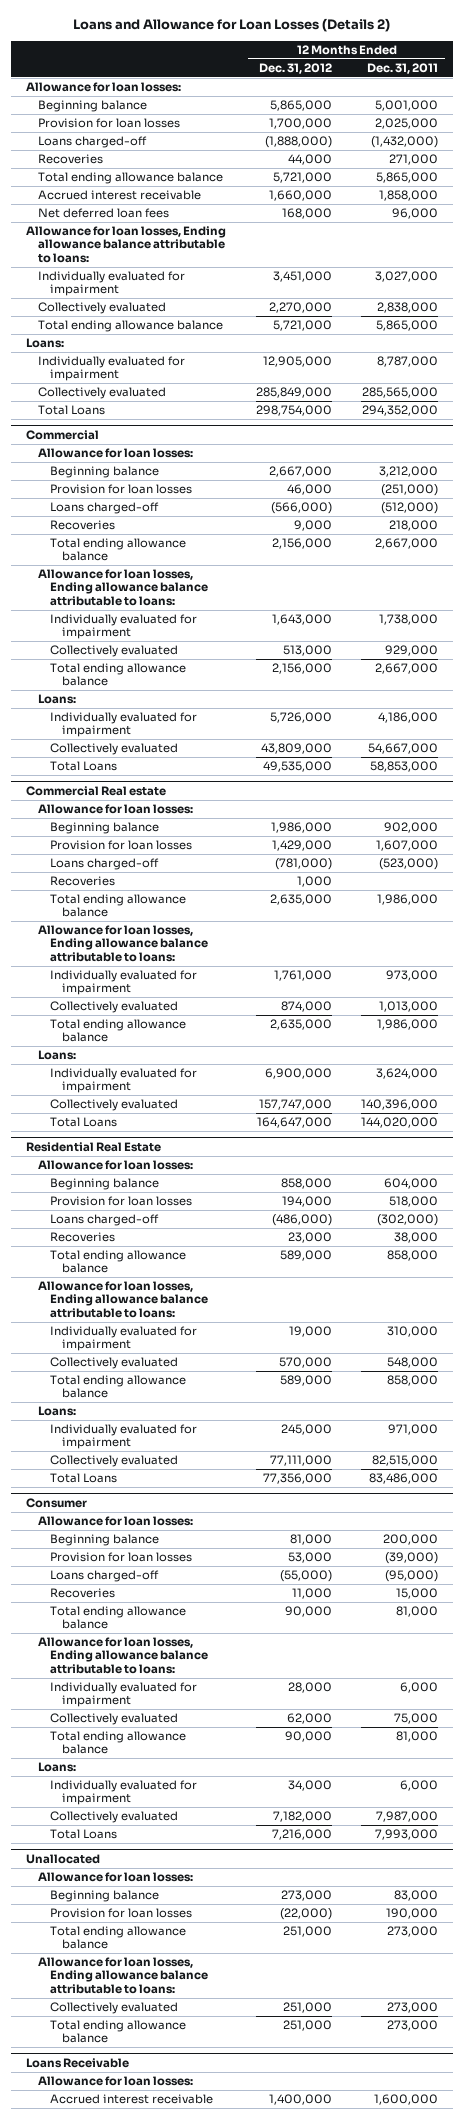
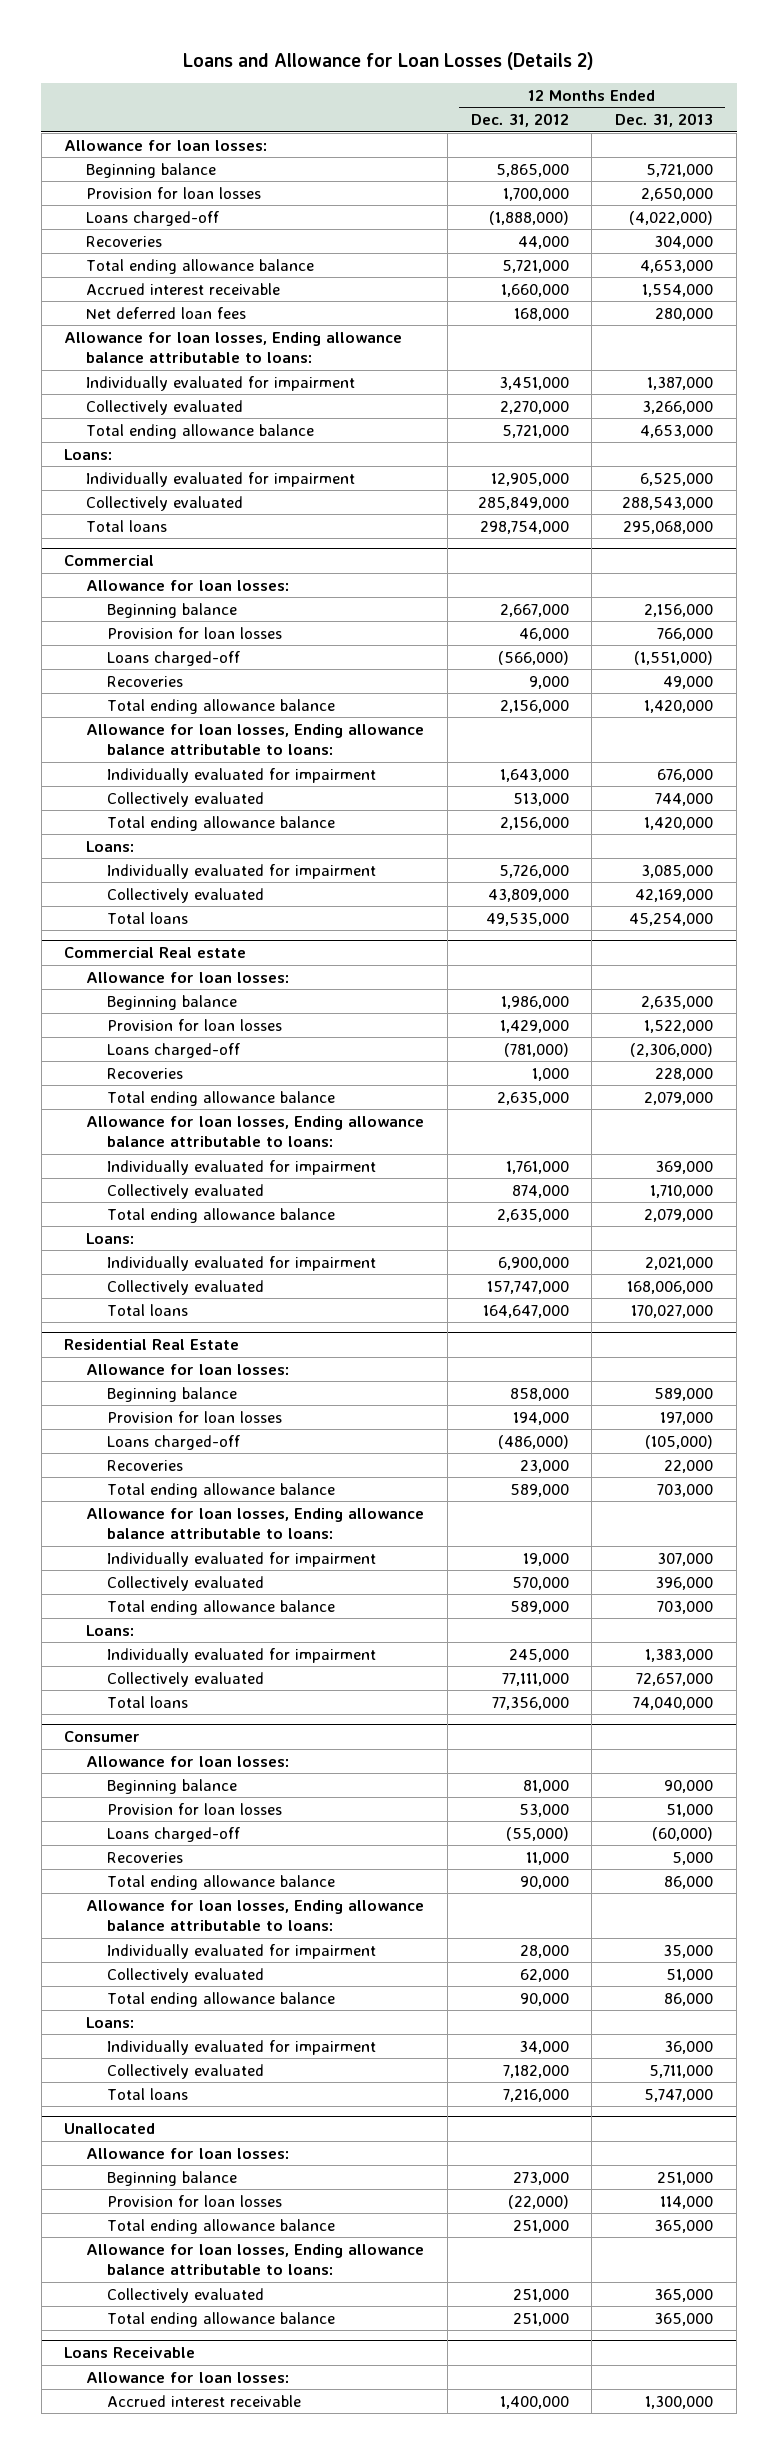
- | 12 Months Ended Dec. 31, 2012 | 12 Months Ended Dec. 31, 2011
+ | 12 Months Ended Dec. 31, 2012 | 12 Months Ended Dec. 31, 2013
- Total Loans | 298,754,000 | 294,352,000
+ Total loans | 298,754,000 | 295,068,000
@ Commercial
- Total Loans | 49,535,000 | 58,853,000
+ Total loans | 49,535,000 | 45,254,000
@ Commercial Real estate
- Total Loans | 164,647,000 | 144,020,000
+ Total loans | 164,647,000 | 170,027,000
@ Residential Real Estate
- Total Loans | 77,356,000 | 83,486,000
+ Total loans | 77,356,000 | 74,040,000
@ Consumer
- Total Loans | 7,216,000 | 7,993,000
+ Total loans | 7,216,000 | 5,747,000

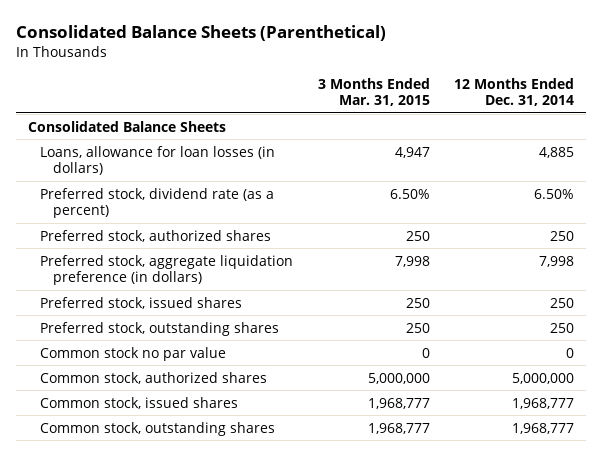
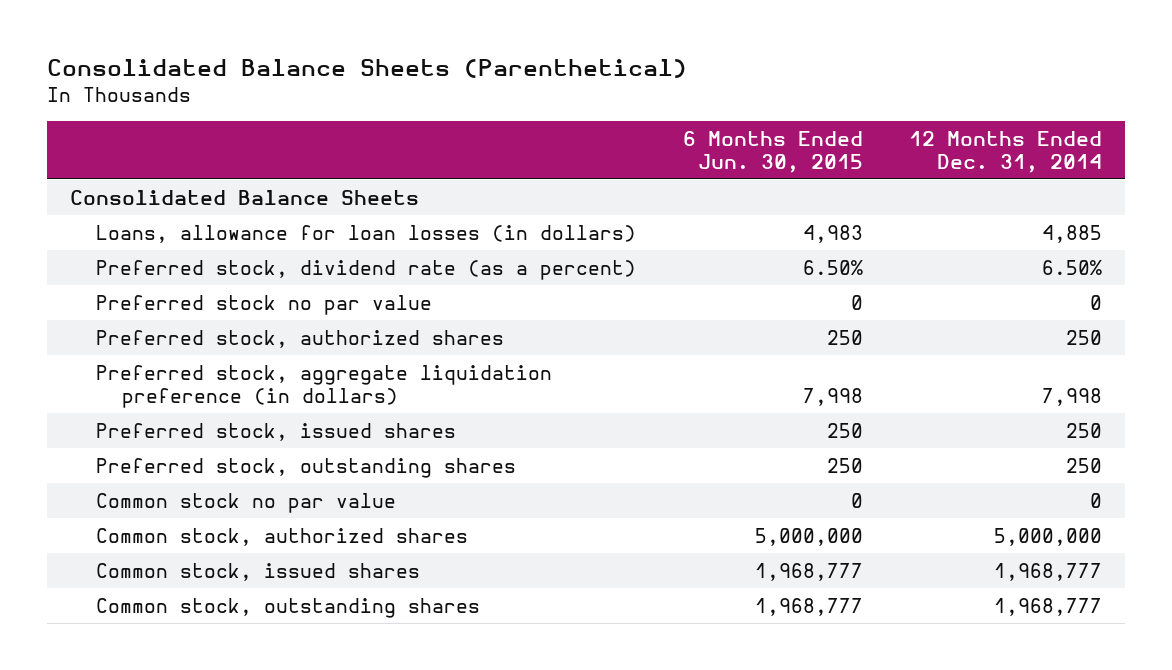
- | 3 Months Ended Mar. 31, 2015 | 12 Months Ended Dec. 31, 2014
+ | 6 Months Ended Jun. 30, 2015 | 12 Months Ended Dec. 31, 2014
+ Preferred stock no par value | 0 | 0

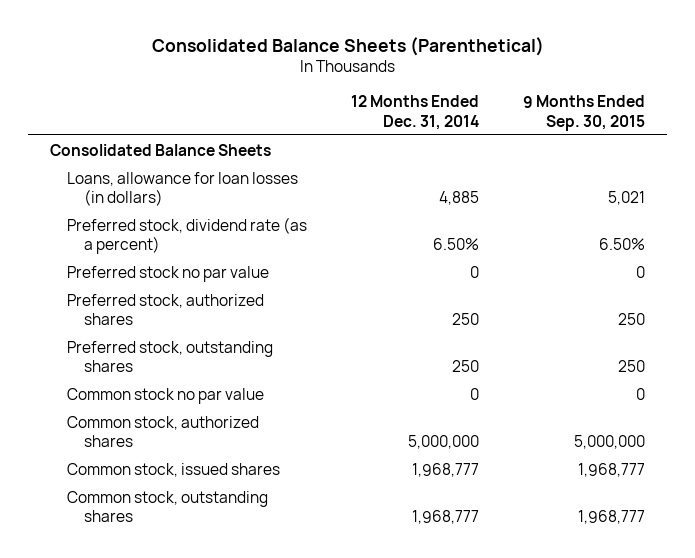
- | 6 Months Ended Jun. 30, 2015 | 12 Months Ended Dec. 31, 2014
+ | 12 Months Ended Dec. 31, 2014 | 9 Months Ended Sep. 30, 2015
- Preferred stock, aggregate liquidation preference (in dollars) | 7,998 | 7,998
- Preferred stock, issued shares | 250 | 250

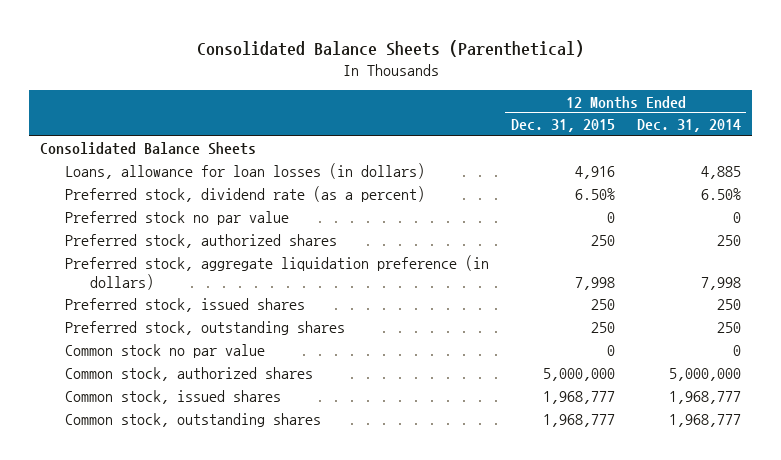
- | 12 Months Ended Dec. 31, 2014 | 9 Months Ended Sep. 30, 2015
+ | 12 Months Ended Dec. 31, 2015 | 12 Months Ended Dec. 31, 2014
+ Preferred stock, aggregate liquidation preference (in dollars) | 7,998 | 7,998
+ Preferred stock, issued shares | 250 | 250

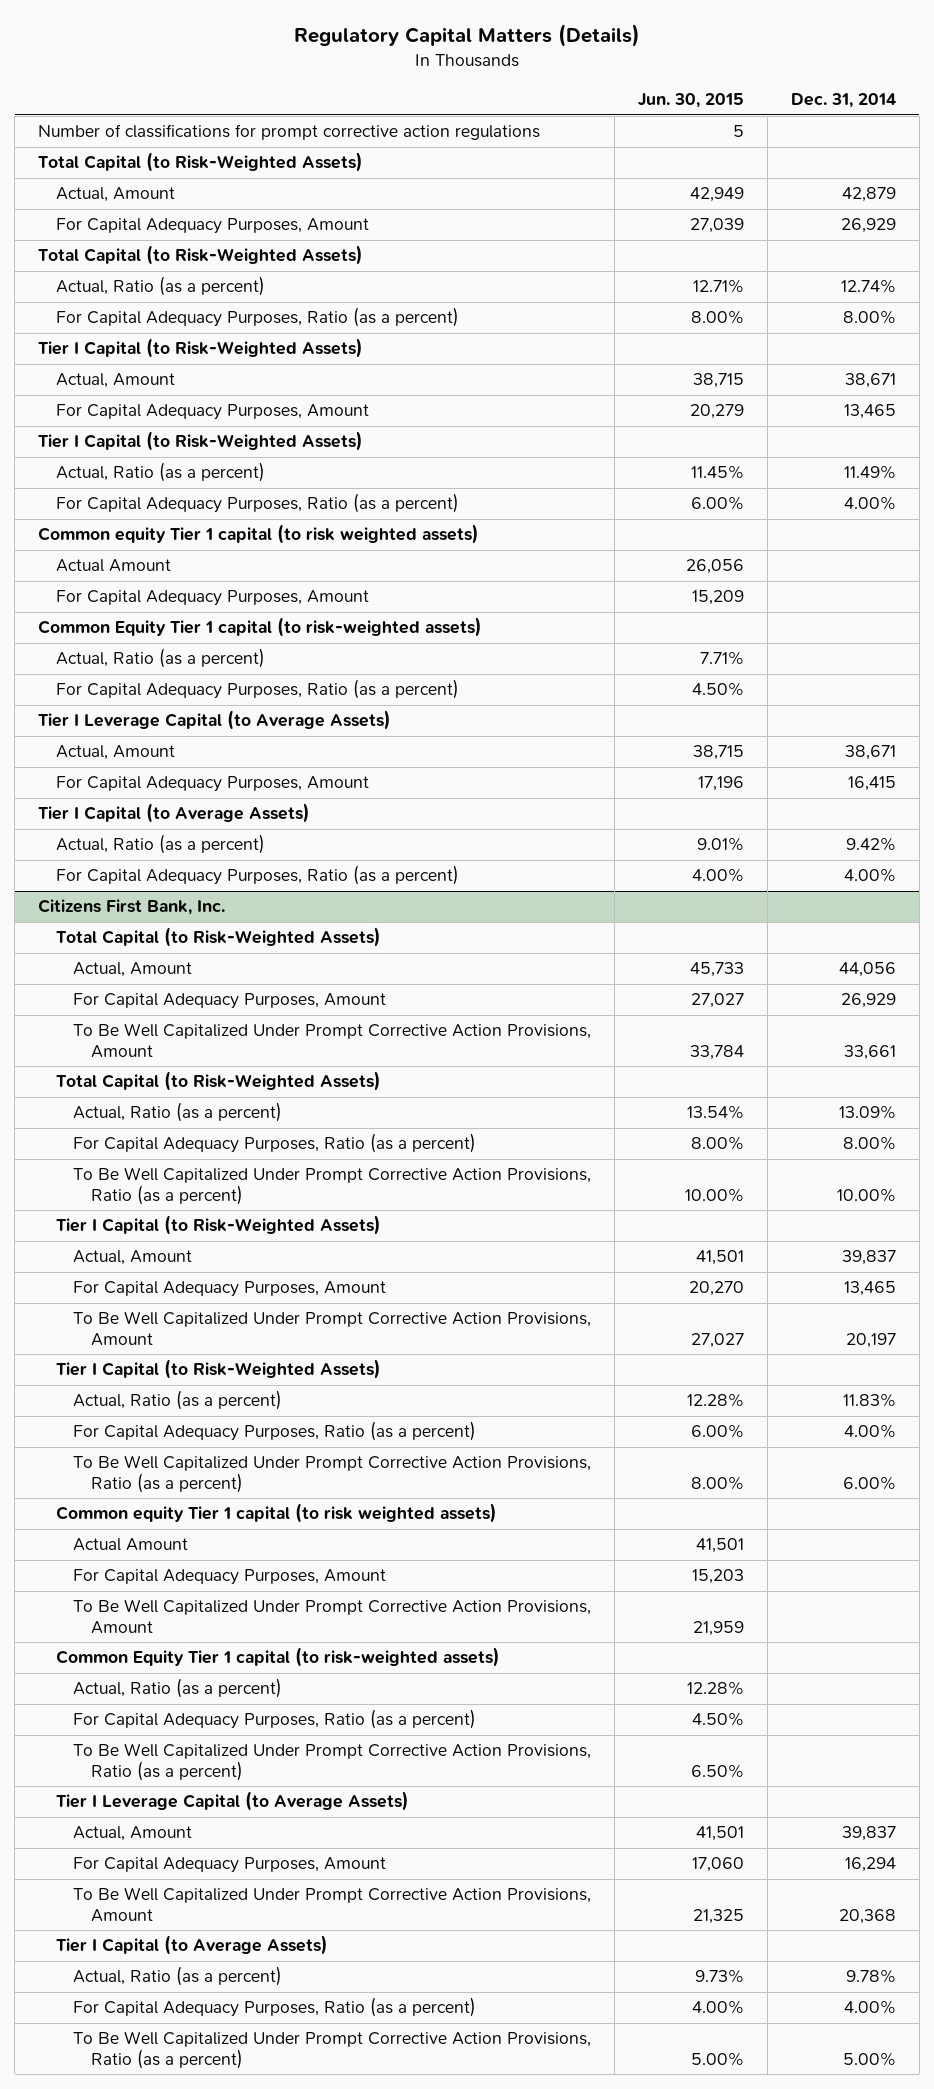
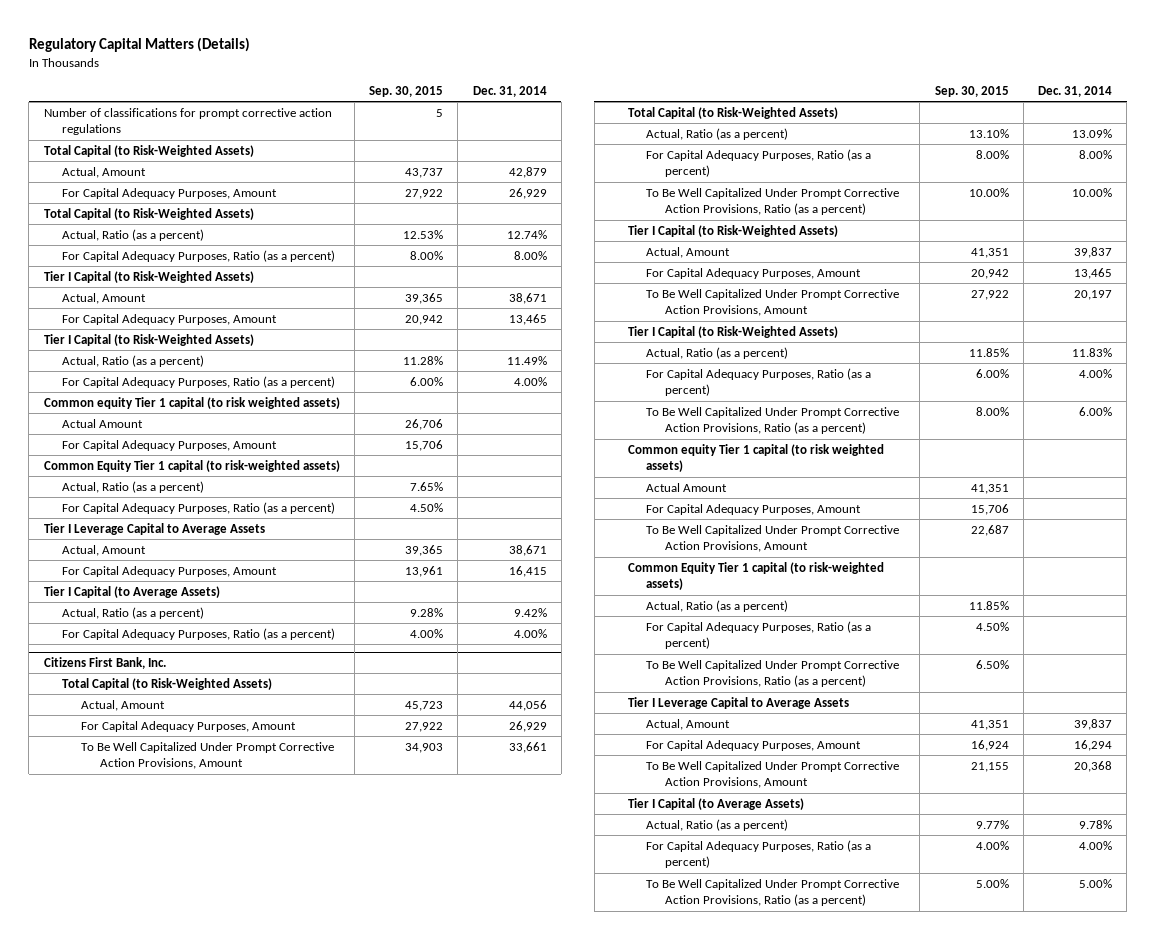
- | Jun. 30, 2015 | Dec. 31, 2014
+ | Sep. 30, 2015 | Dec. 31, 2014
- Tier I Leverage Capital (to Average Assets)
+ Tier I Leverage Capital to Average Assets
@ Citizens First Bank, Inc.
- Tier I Leverage Capital (to Average Assets)
+ Tier I Leverage Capital to Average Assets

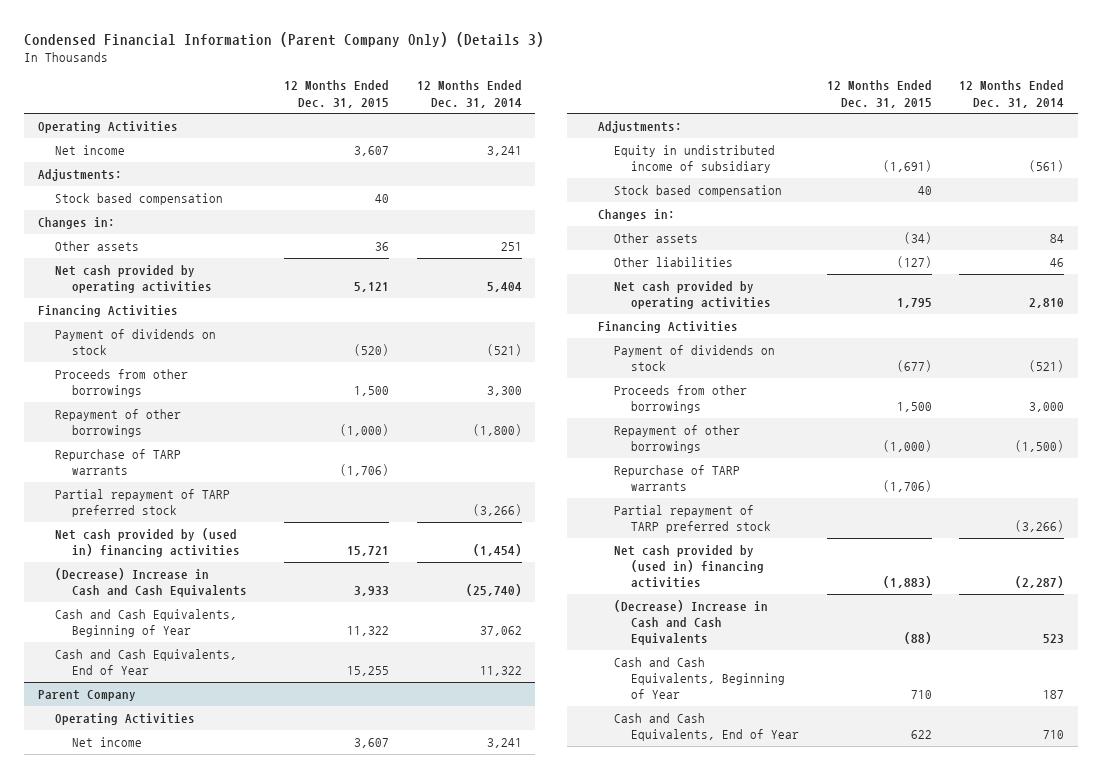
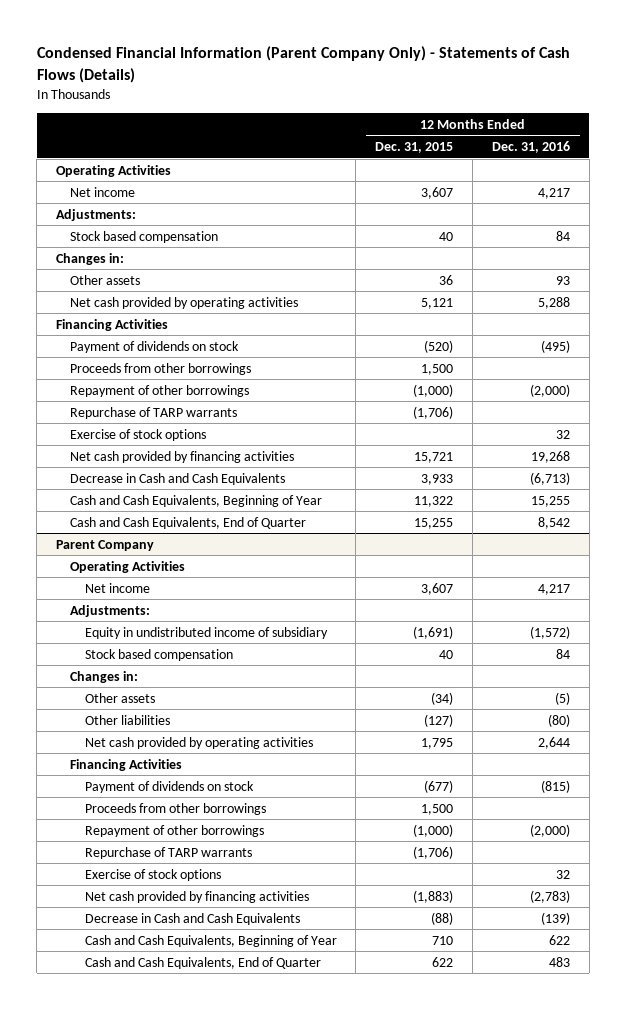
- Condensed Financial Information (Parent Company Only) (Details 3)
+ Condensed Financial Information (Parent Company Only) - Statements of Cash Flows (Details)
- | 12 Months Ended Dec. 31, 2015 | 12 Months Ended Dec. 31, 2014
+ | 12 Months Ended Dec. 31, 2015 | 12 Months Ended Dec. 31, 2016
- Partial repayment of TARP preferred stock | | (3,266)
- Net cash provided by (used in) financing activities | 15,721 | (1,454)
- (Decrease) Increase in Cash and Cash Equivalents | 3,933 | (25,740)
+ Exercise of stock options | | 32
+ Net cash provided by financing activities | 15,721 | 19,268
+ Decrease in Cash and Cash Equivalents | 3,933 | (6,713)
- Cash and Cash Equivalents, End of Year | 15,255 | 11,322
+ Cash and Cash Equivalents, End of Quarter | 15,255 | 8,542
@ Parent Company
- Partial repayment of TARP preferred stock | | (3,266)
- Net cash provided by (used in) financing activities | (1,883) | (2,287)
- (Decrease) Increase in Cash and Cash Equivalents | (88) | 523
+ Exercise of stock options | | 32
+ Net cash provided by financing activities | (1,883) | (2,783)
+ Decrease in Cash and Cash Equivalents | (88) | (139)
- Cash and Cash Equivalents, End of Year | 622 | 710
+ Cash and Cash Equivalents, End of Quarter | 622 | 483

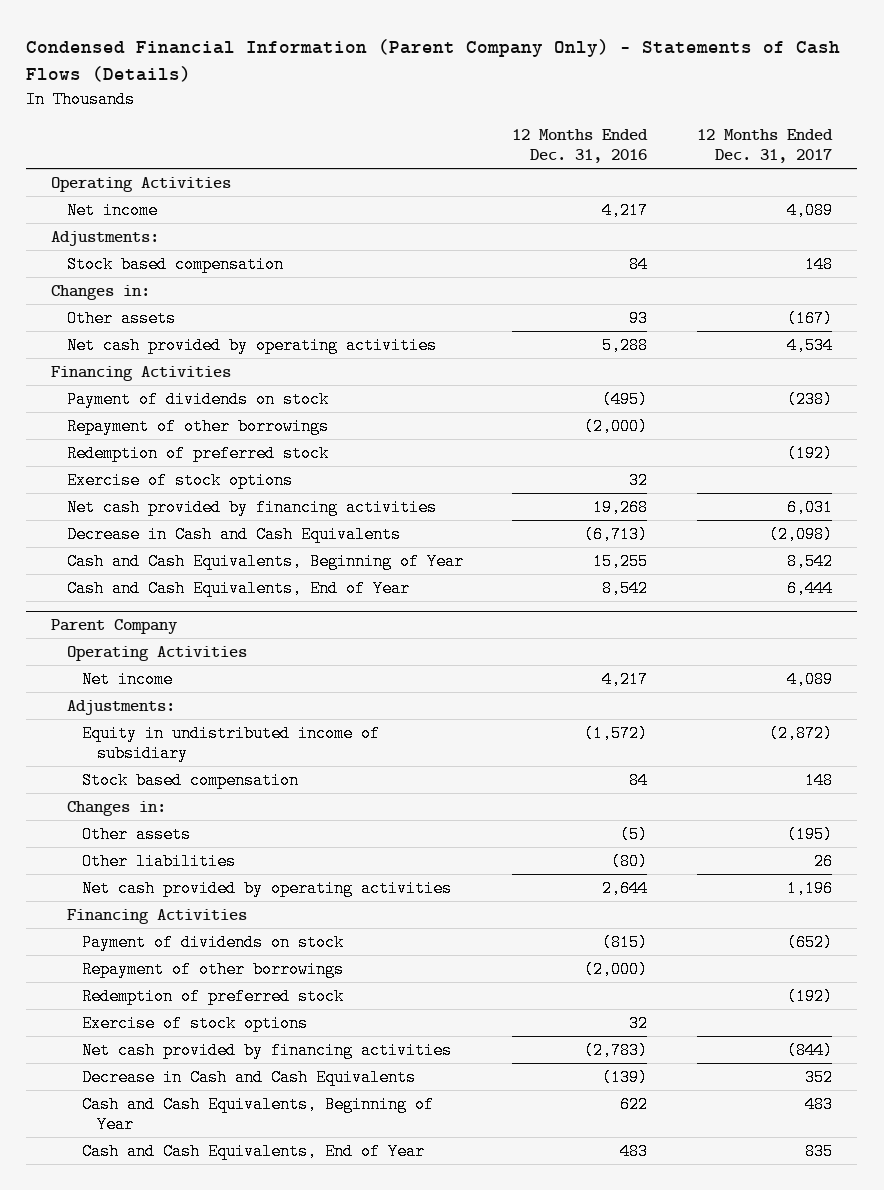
- | 12 Months Ended Dec. 31, 2015 | 12 Months Ended Dec. 31, 2016
+ | 12 Months Ended Dec. 31, 2016 | 12 Months Ended Dec. 31, 2017
- Proceeds from other borrowings | 1,500 |
- Repurchase of TARP warrants | (1,706) |
+ Redemption of preferred stock | | (192)
- Cash and Cash Equivalents, End of Quarter | 15,255 | 8,542
+ Cash and Cash Equivalents, End of Year | 8,542 | 6,444
@ Parent Company
- Proceeds from other borrowings | 1,500 |
- Repurchase of TARP warrants | (1,706) |
+ Redemption of preferred stock | | (192)
- Cash and Cash Equivalents, End of Quarter | 622 | 483
+ Cash and Cash Equivalents, End of Year | 483 | 835

